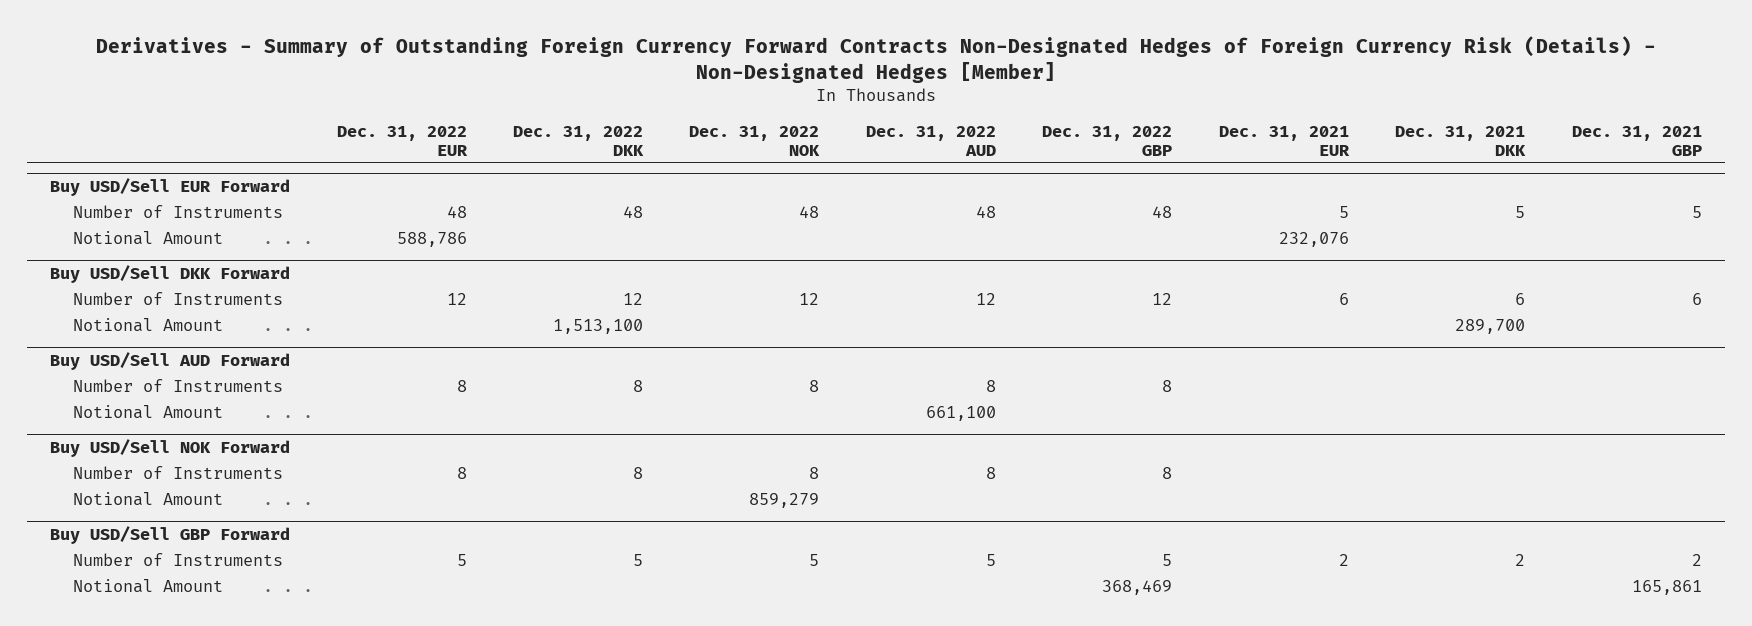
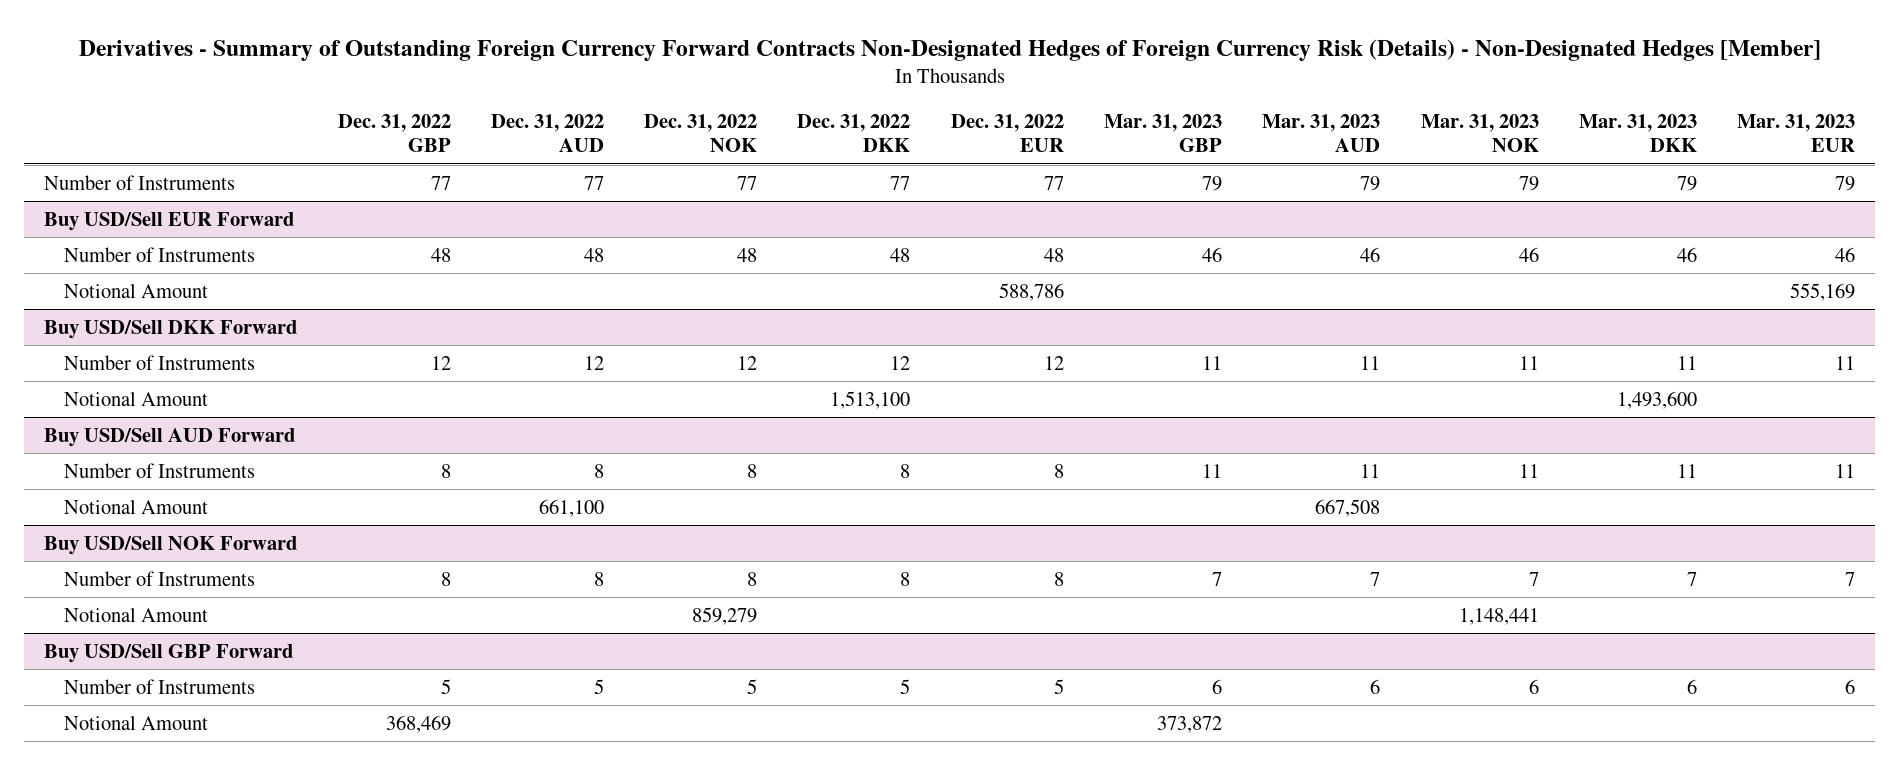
- | Dec. 31, 2022 EUR | Dec. 31, 2022 DKK | Dec. 31, 2022 NOK | Dec. 31, 2022 AUD | Dec. 31, 2022 GBP | Dec. 31, 2021 EUR | Dec. 31, 2021 DKK | Dec. 31, 2021 GBP
+ | Dec. 31, 2022 GBP | Dec. 31, 2022 AUD | Dec. 31, 2022 NOK | Dec. 31, 2022 DKK | Dec. 31, 2022 EUR | Mar. 31, 2023 GBP | Mar. 31, 2023 AUD | Mar. 31, 2023 NOK | Mar. 31, 2023 DKK | Mar. 31, 2023 EUR
+ Number of Instruments | 77 | 77 | 77 | 77 | 77 | 79 | 79 | 79 | 79 | 79

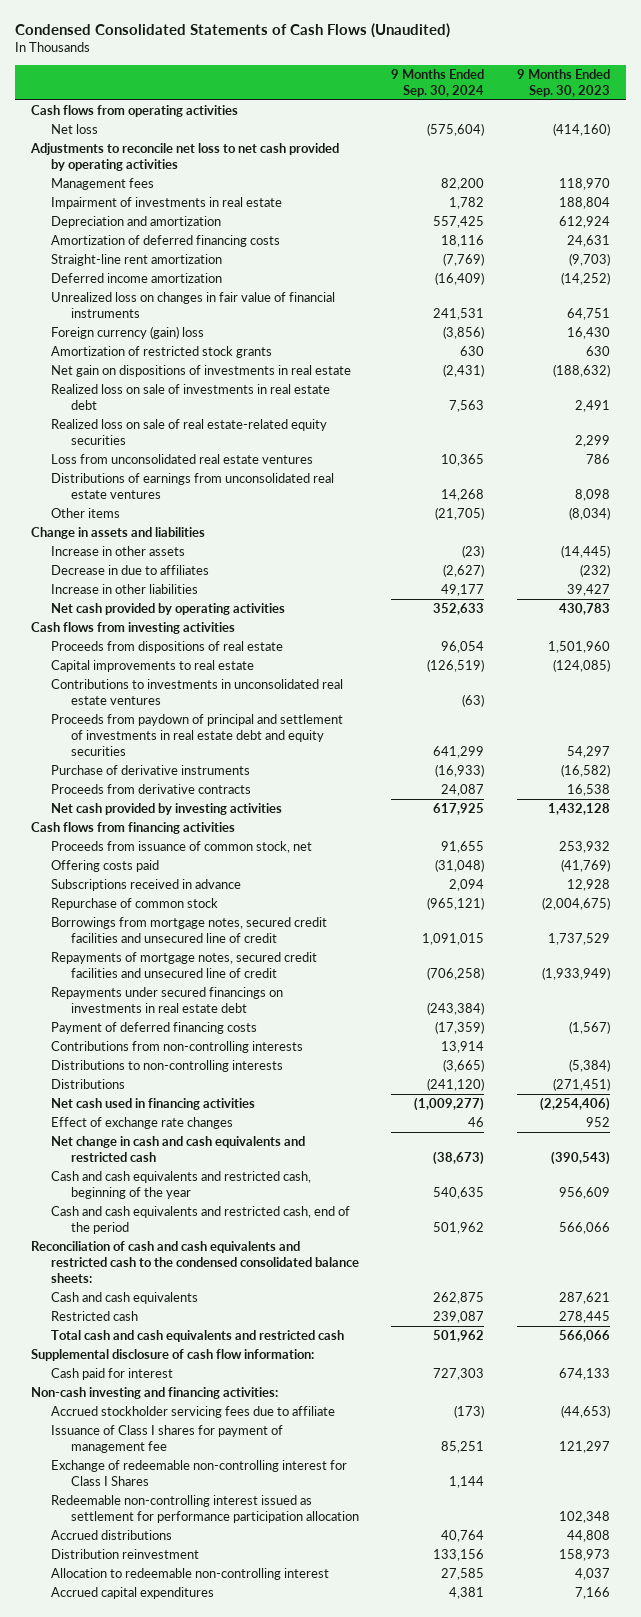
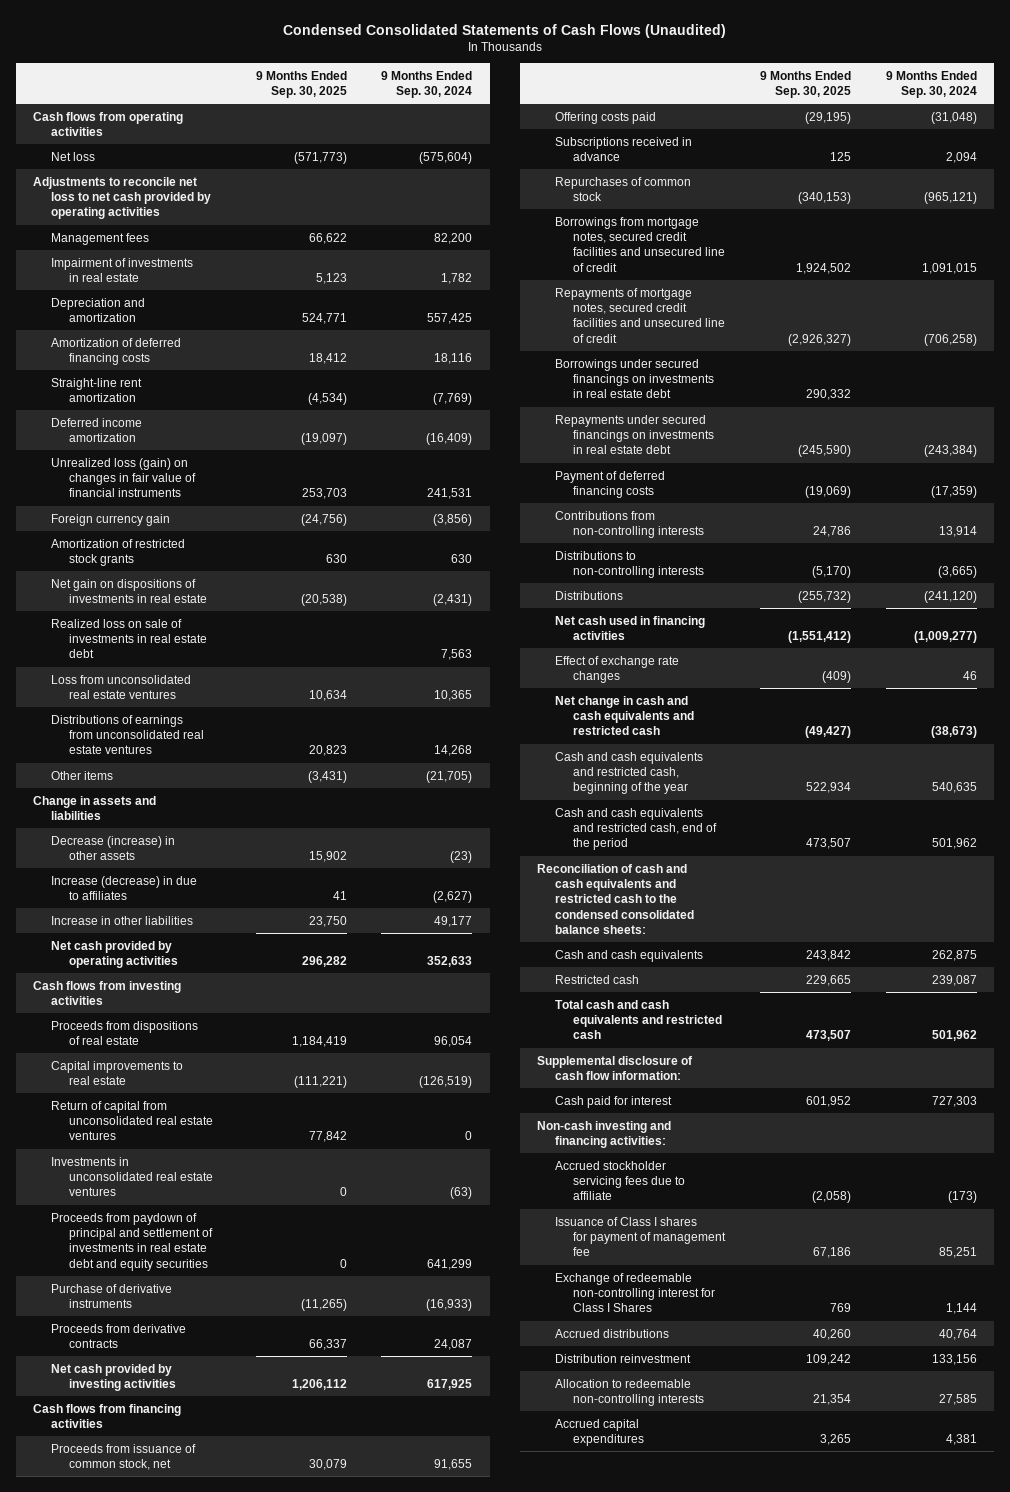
- | 9 Months Ended Sep. 30, 2024 | 9 Months Ended Sep. 30, 2023
+ | 9 Months Ended Sep. 30, 2025 | 9 Months Ended Sep. 30, 2024
- Unrealized loss on changes in fair value of financial instruments | 241,531 | 64,751
- Foreign currency (gain) loss | (3,856) | 16,430
+ Unrealized loss (gain) on changes in fair value of financial instruments | 253,703 | 241,531
+ Foreign currency gain | (24,756) | (3,856)
- Realized loss on sale of real estate-related equity securities | | 2,299
- Increase in other assets | (23) | (14,445)
- Decrease in due to affiliates | (2,627) | (232)
+ Decrease (increase) in other assets | 15,902 | (23)
+ Increase (decrease) in due to affiliates | 41 | (2,627)
- Contributions to investments in unconsolidated real estate ventures | (63) |
+ Return of capital from unconsolidated real estate ventures | 77,842 | 0
+ Investments in unconsolidated real estate ventures | 0 | (63)
- Repurchase of common stock | (965,121) | (2,004,675)
+ Repurchases of common stock | (340,153) | (965,121)
+ Borrowings under secured financings on investments in real estate debt | 290,332 |
- Redeemable non-controlling interest issued as settlement for performance participation allocation | | 102,348
- Allocation to redeemable non-controlling interest | 27,585 | 4,037
+ Allocation to redeemable non-controlling interests | 21,354 | 27,585

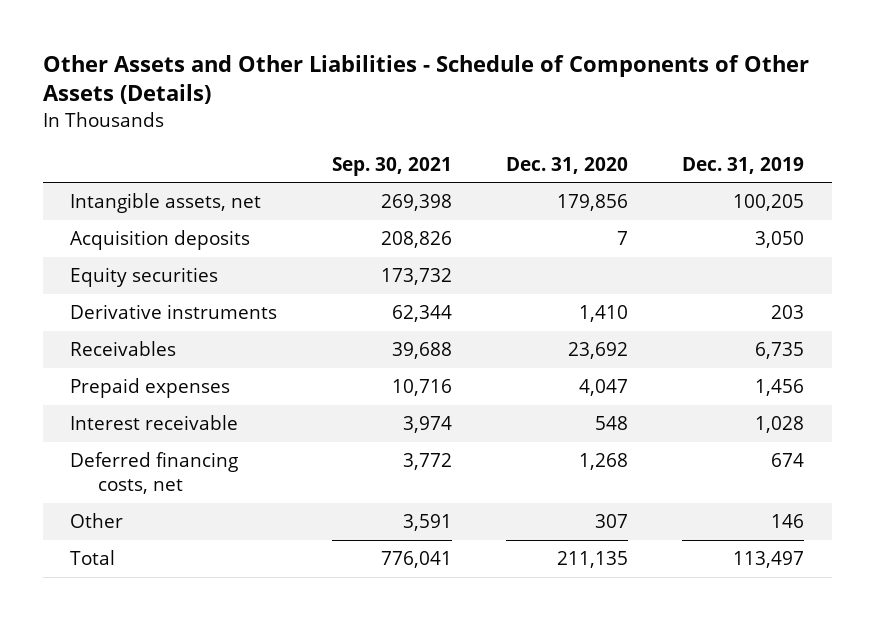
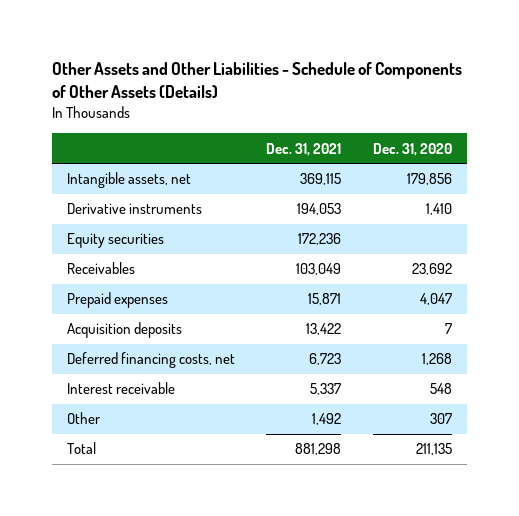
- | Sep. 30, 2021 | Dec. 31, 2020 | Dec. 31, 2019
+ | Dec. 31, 2021 | Dec. 31, 2020
moved down: Equity securities | 172,236 |
moved down: Acquisition deposits | 13,422 | 7
moved down: Interest receivable | 5,337 | 548

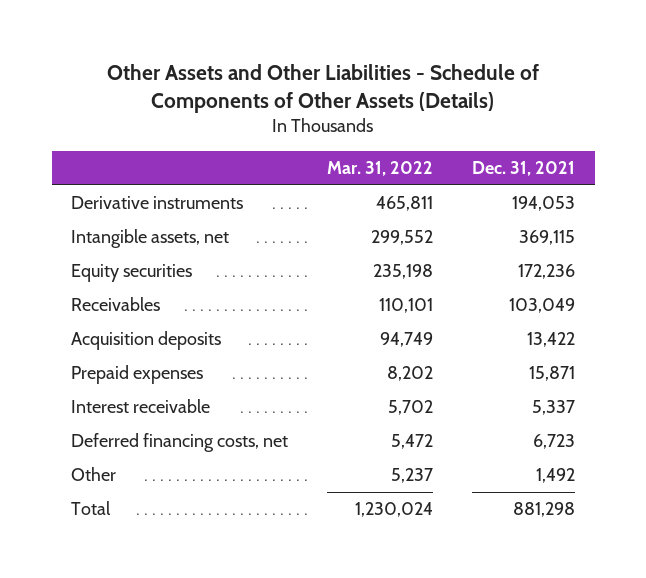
- | Dec. 31, 2021 | Dec. 31, 2020
+ | Mar. 31, 2022 | Dec. 31, 2021
moved down: Intangible assets, net | 299,552 | 369,115
moved down: Prepaid expenses | 8,202 | 15,871
moved down: Deferred financing costs, net | 5,472 | 6,723

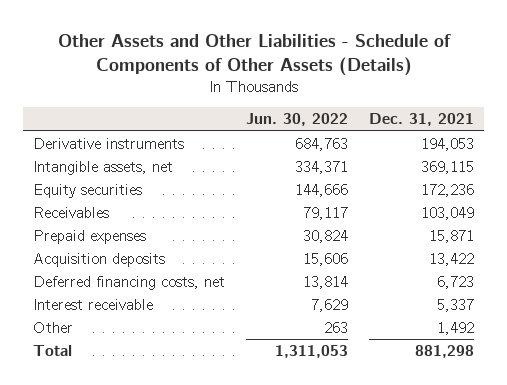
- | Mar. 31, 2022 | Dec. 31, 2021
+ | Jun. 30, 2022 | Dec. 31, 2021
moved down: Acquisition deposits | 15,606 | 13,422
moved down: Interest receivable | 7,629 | 5,337

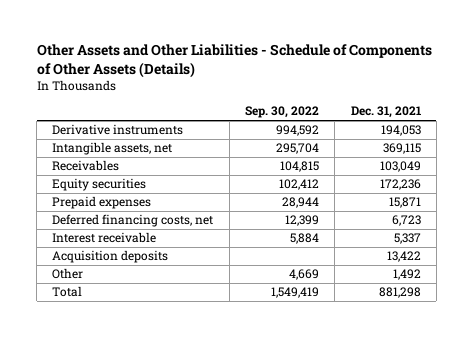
- | Jun. 30, 2022 | Dec. 31, 2021
+ | Sep. 30, 2022 | Dec. 31, 2021
moved down: Equity securities | 102,412 | 172,236
moved down: Acquisition deposits | | 13,422

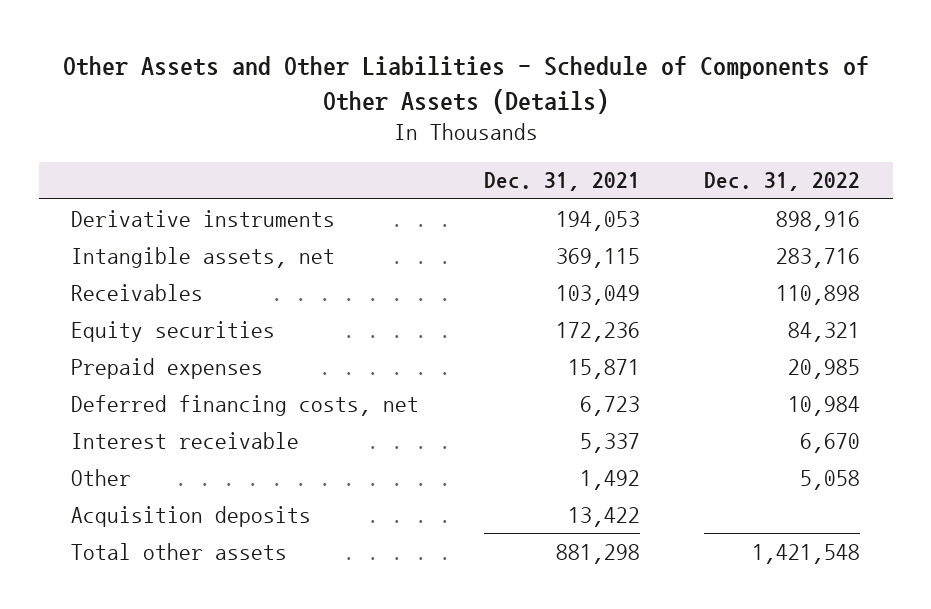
- | Sep. 30, 2022 | Dec. 31, 2021
+ | Dec. 31, 2021 | Dec. 31, 2022
- Total | 1,549,419 | 881,298
moved down: Acquisition deposits | 13,422 |
+ Total other assets | 881,298 | 1,421,548

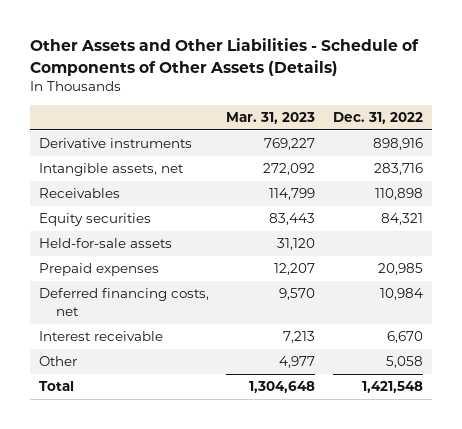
- | Dec. 31, 2021 | Dec. 31, 2022
+ | Mar. 31, 2023 | Dec. 31, 2022
+ Held-for-sale assets | 31,120 |
- Acquisition deposits | 13,422 |
- Total other assets | 881,298 | 1,421,548
+ Total | 1,304,648 | 1,421,548

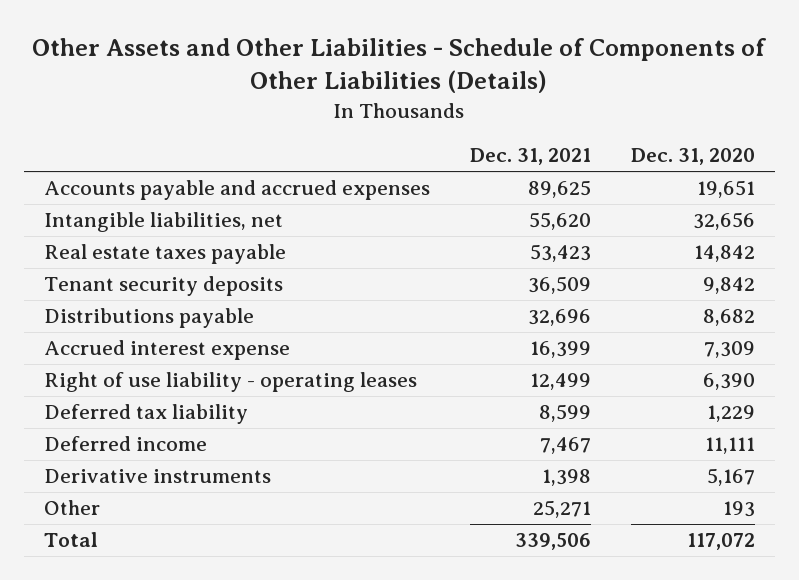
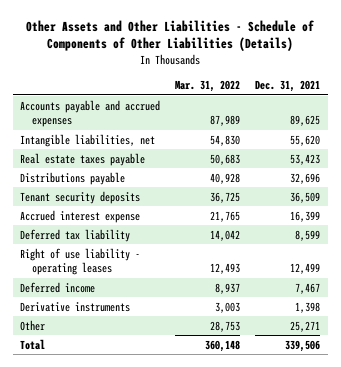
- | Dec. 31, 2021 | Dec. 31, 2020
+ | Mar. 31, 2022 | Dec. 31, 2021
moved down: Tenant security deposits | 36,725 | 36,509
moved down: Right of use liability - operating leases | 12,493 | 12,499

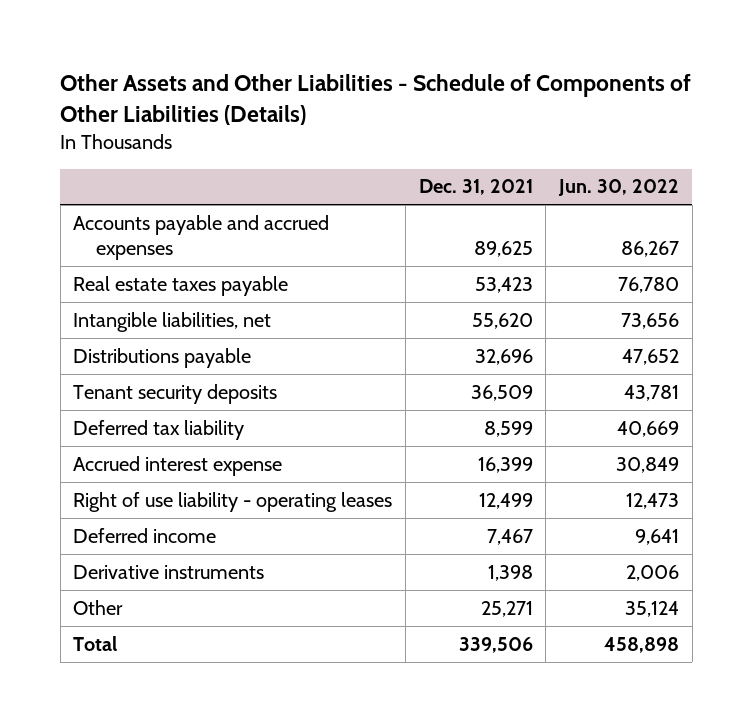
- | Mar. 31, 2022 | Dec. 31, 2021
+ | Dec. 31, 2021 | Jun. 30, 2022
moved down: Intangible liabilities, net | 55,620 | 73,656
moved down: Accrued interest expense | 16,399 | 30,849

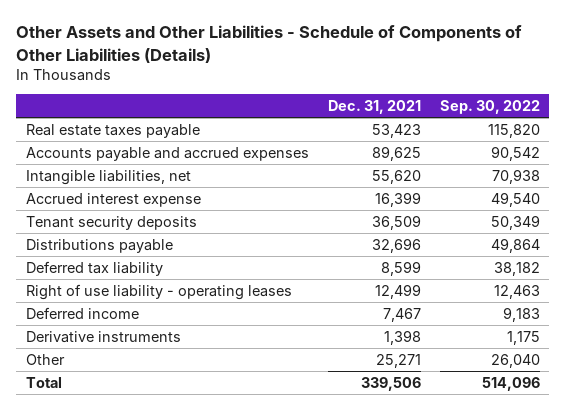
- | Dec. 31, 2021 | Jun. 30, 2022
+ | Dec. 31, 2021 | Sep. 30, 2022
moved down: Accounts payable and accrued expenses | 89,625 | 90,542
moved up: Accrued interest expense | 16,399 | 49,540
moved down: Distributions payable | 32,696 | 49,864

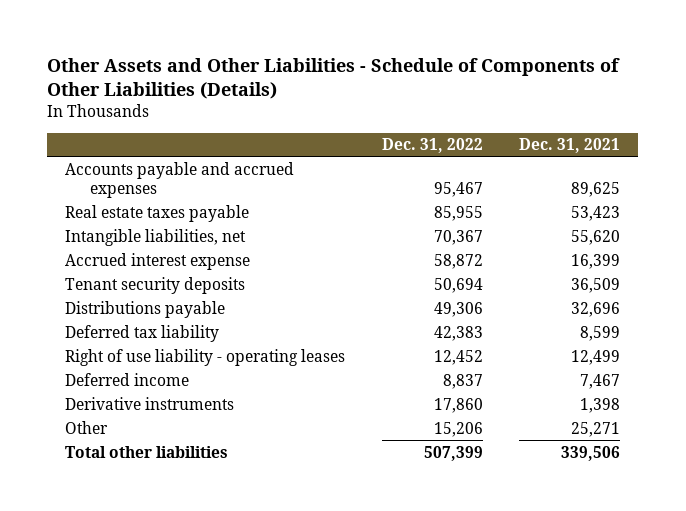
- | Dec. 31, 2021 | Sep. 30, 2022
+ | Dec. 31, 2022 | Dec. 31, 2021
moved down: Real estate taxes payable | 85,955 | 53,423
- Total | 339,506 | 514,096
+ Total other liabilities | 507,399 | 339,506

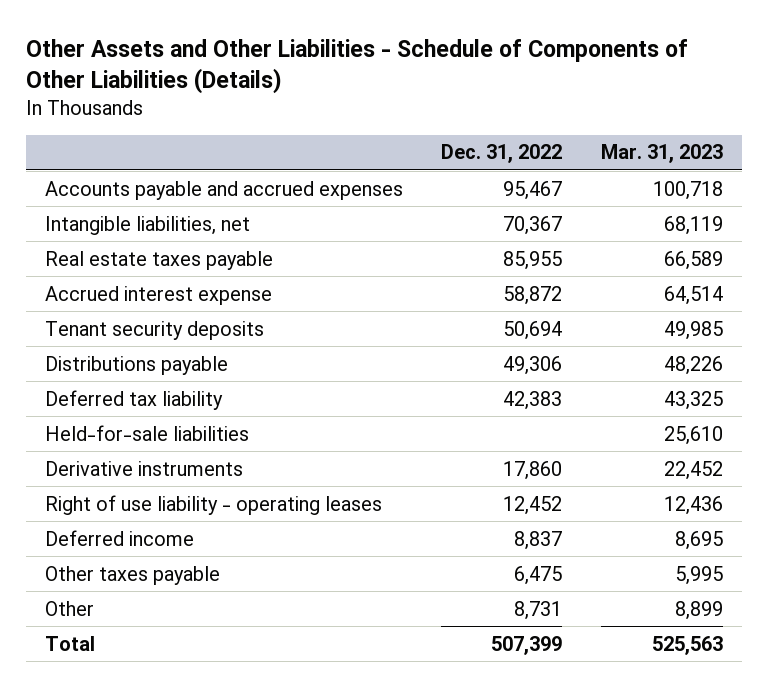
- | Dec. 31, 2022 | Dec. 31, 2021
+ | Dec. 31, 2022 | Mar. 31, 2023
moved down: Real estate taxes payable | 85,955 | 66,589
+ Held-for-sale liabilities | | 25,610
moved up: Derivative instruments | 17,860 | 22,452
- Other | 15,206 | 25,271
- Total other liabilities | 507,399 | 339,506
+ Other taxes payable | 6,475 | 5,995
+ Other | 8,731 | 8,899
+ Total | 507,399 | 525,563

